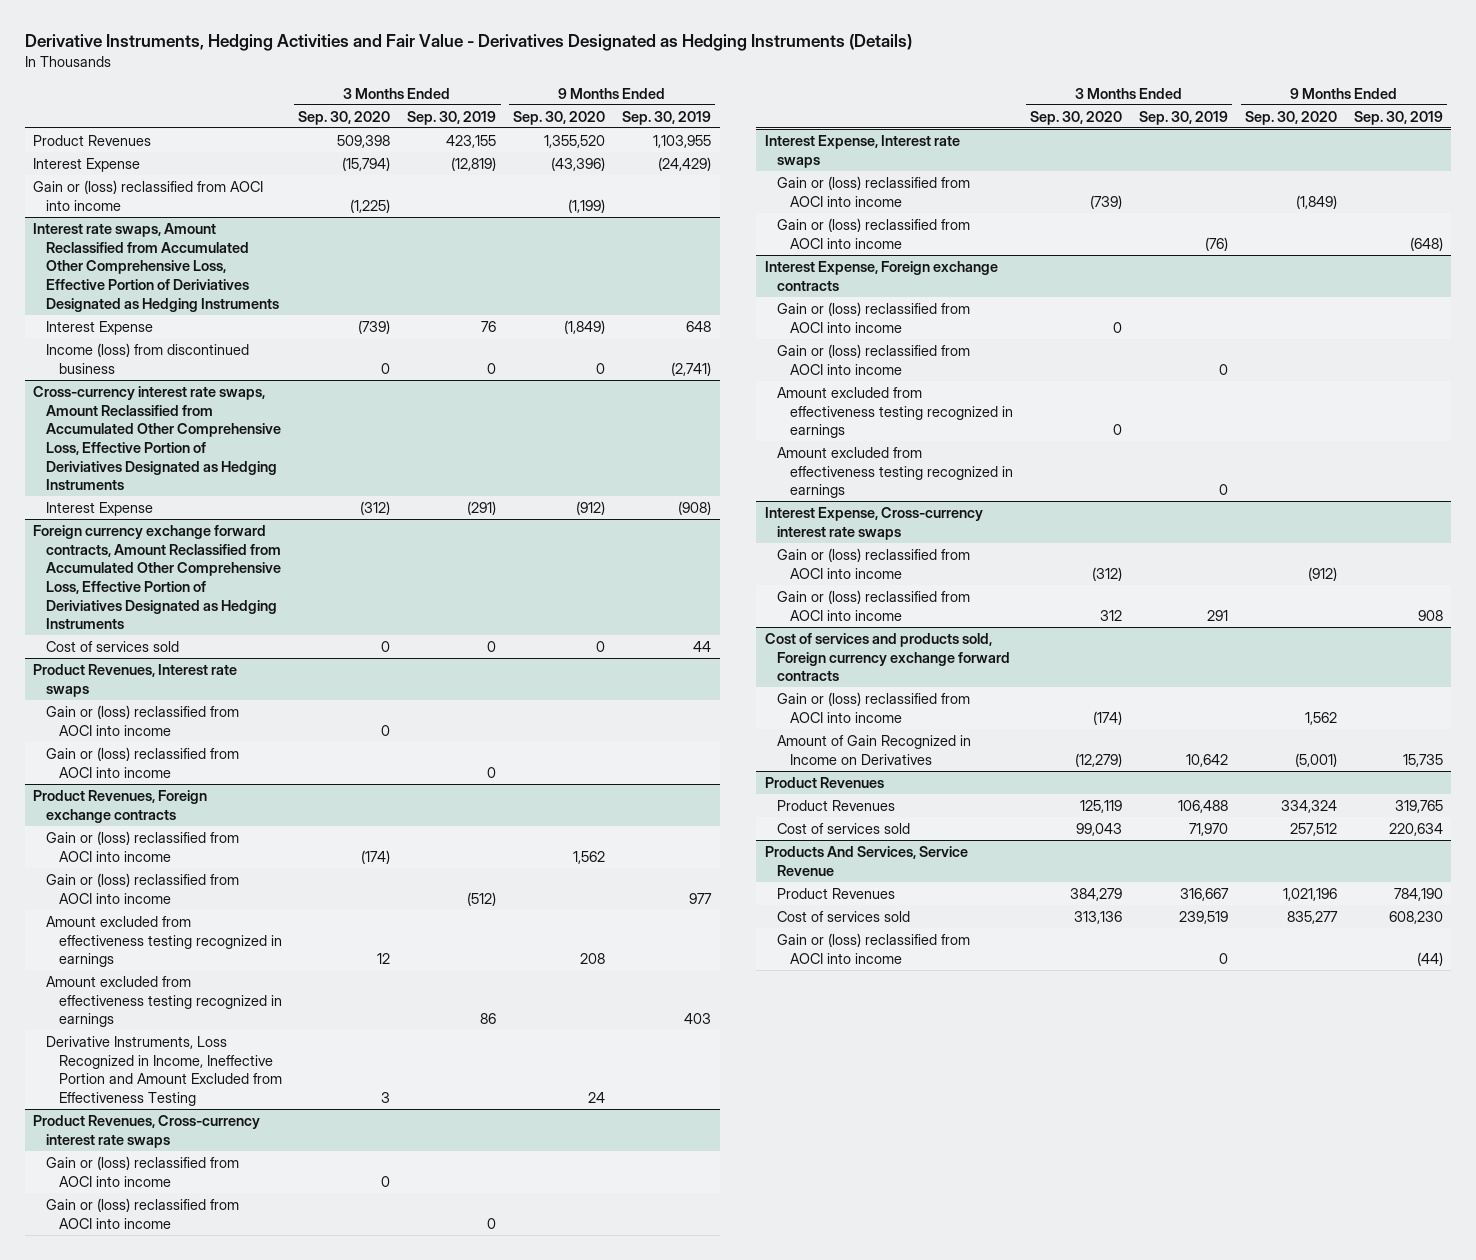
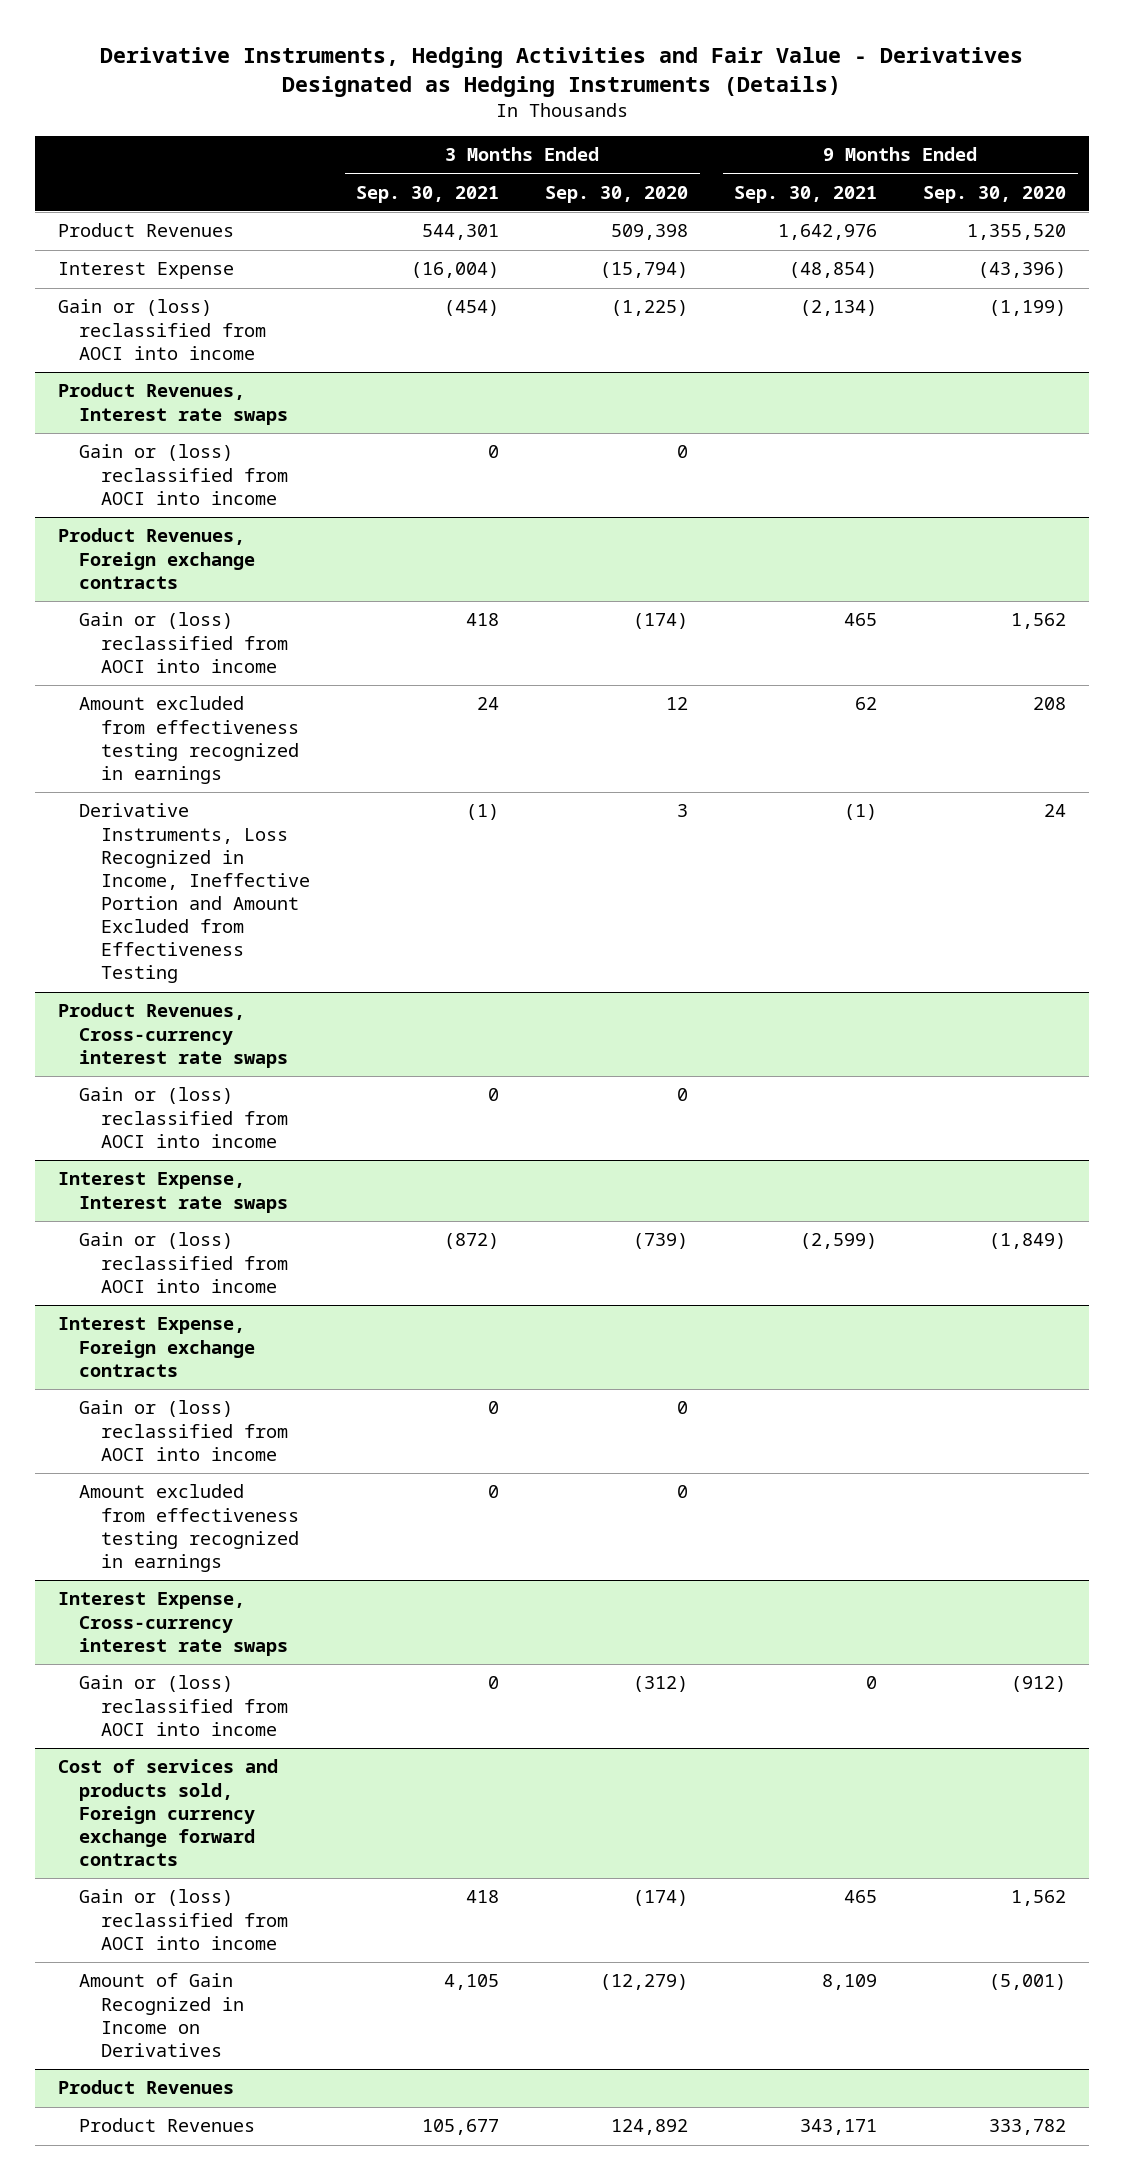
- | 3 Months Ended Sep. 30, 2020 | 3 Months Ended Sep. 30, 2019 | 9 Months Ended Sep. 30, 2020 | 9 Months Ended Sep. 30, 2019
+ | 3 Months Ended Sep. 30, 2021 | 3 Months Ended Sep. 30, 2020 | 9 Months Ended Sep. 30, 2021 | 9 Months Ended Sep. 30, 2020
- Interest rate swaps, Amount Reclassified from Accumulated Other Comprehensive Loss, Effective Portion of Deriviatives Designated as Hedging Instruments
- Interest Expense | (739) | 76 | (1,849) | 648
- Income (loss) from discontinued business | 0 | 0 | 0 | (2,741)
- Cross-currency interest rate swaps, Amount Reclassified from Accumulated Other Comprehensive Loss, Effective Portion of Deriviatives Designated as Hedging Instruments
- Interest Expense | (312) | (291) | (912) | (908)
- Foreign currency exchange forward contracts, Amount Reclassified from Accumulated Other Comprehensive Loss, Effective Portion of Deriviatives Designated as Hedging Instruments
- Cost of services sold | 0 | 0 | 0 | 44
@ Product Revenues, Interest rate swaps
- Gain or (loss) reclassified from AOCI into income | | 0 | |
@ Product Revenues, Foreign exchange contracts
- Gain or (loss) reclassified from AOCI into income | | (512) | | 977
- Amount excluded from effectiveness testing recognized in earnings | | 86 | | 403
@ Product Revenues, Cross-currency interest rate swaps
- Gain or (loss) reclassified from AOCI into income | | 0 | |
@ Interest Expense, Interest rate swaps
- Gain or (loss) reclassified from AOCI into income | | (76) | | (648)
@ Interest Expense, Foreign exchange contracts
- Gain or (loss) reclassified from AOCI into income | | 0 | |
- Amount excluded from effectiveness testing recognized in earnings | | 0 | |
@ Interest Expense, Cross-currency interest rate swaps
- Gain or (loss) reclassified from AOCI into income | 312 | 291 | | 908
@ Product Revenues
- Product Revenues | 125,119 | 106,488 | 334,324 | 319,765
- Cost of services sold | 99,043 | 71,970 | 257,512 | 220,634
- Products And Services, Service Revenue
- Product Revenues | 384,279 | 316,667 | 1,021,196 | 784,190
- Cost of services sold | 313,136 | 239,519 | 835,277 | 608,230
- Gain or (loss) reclassified from AOCI into income | | 0 | | (44)
@ Product Revenues
+ Product Revenues | 105,677 | 124,892 | 343,171 | 333,782

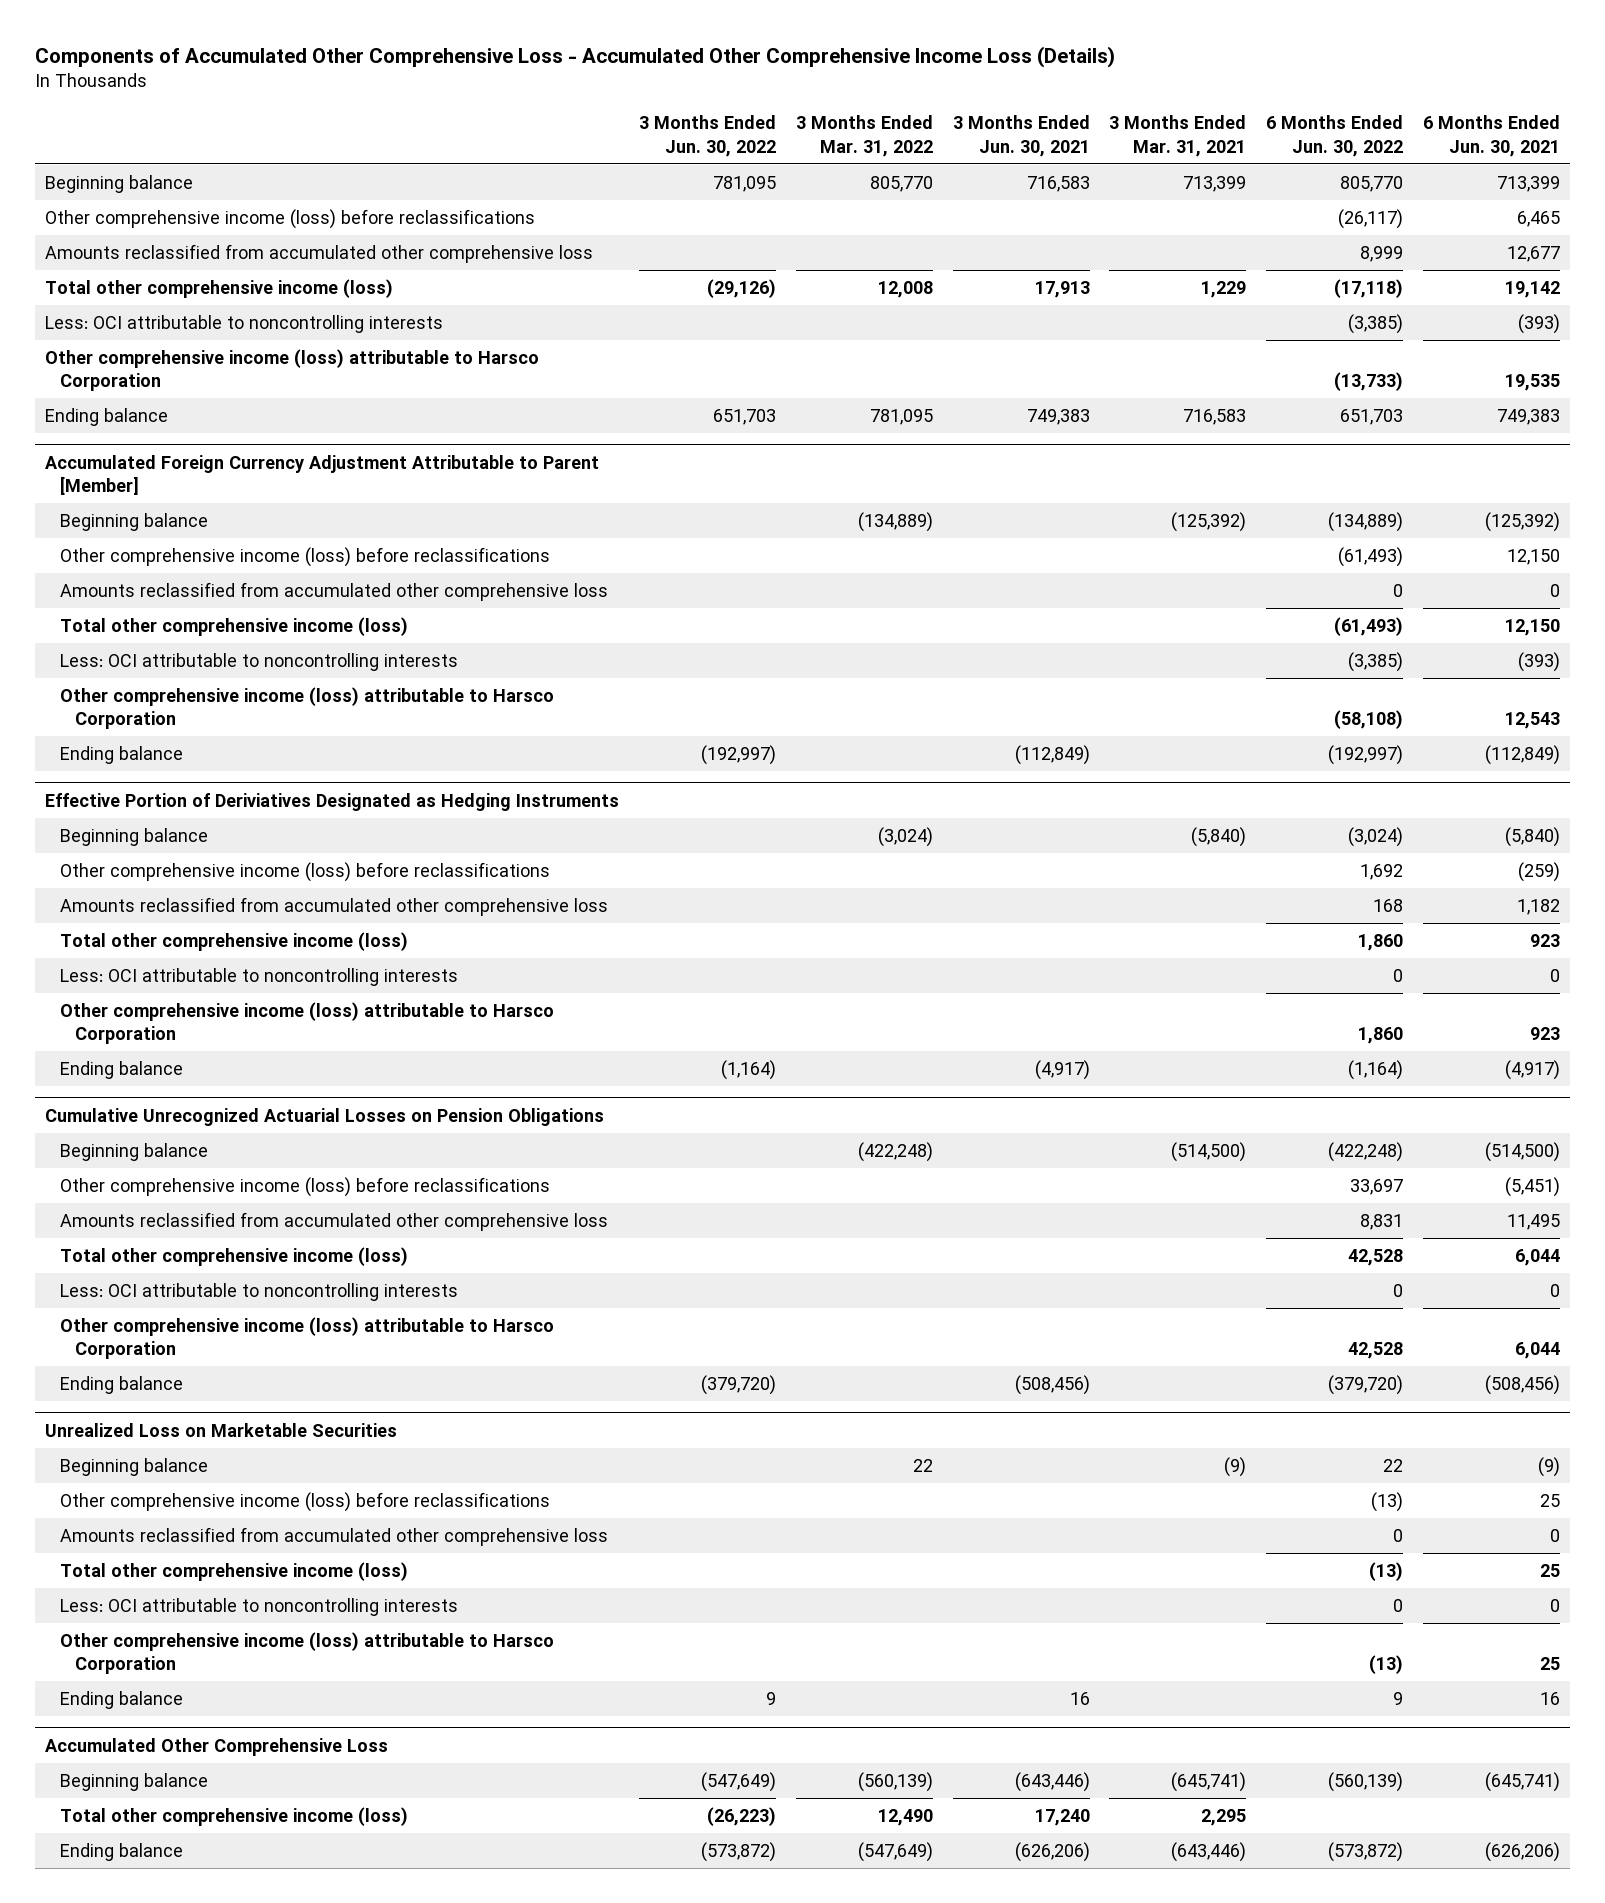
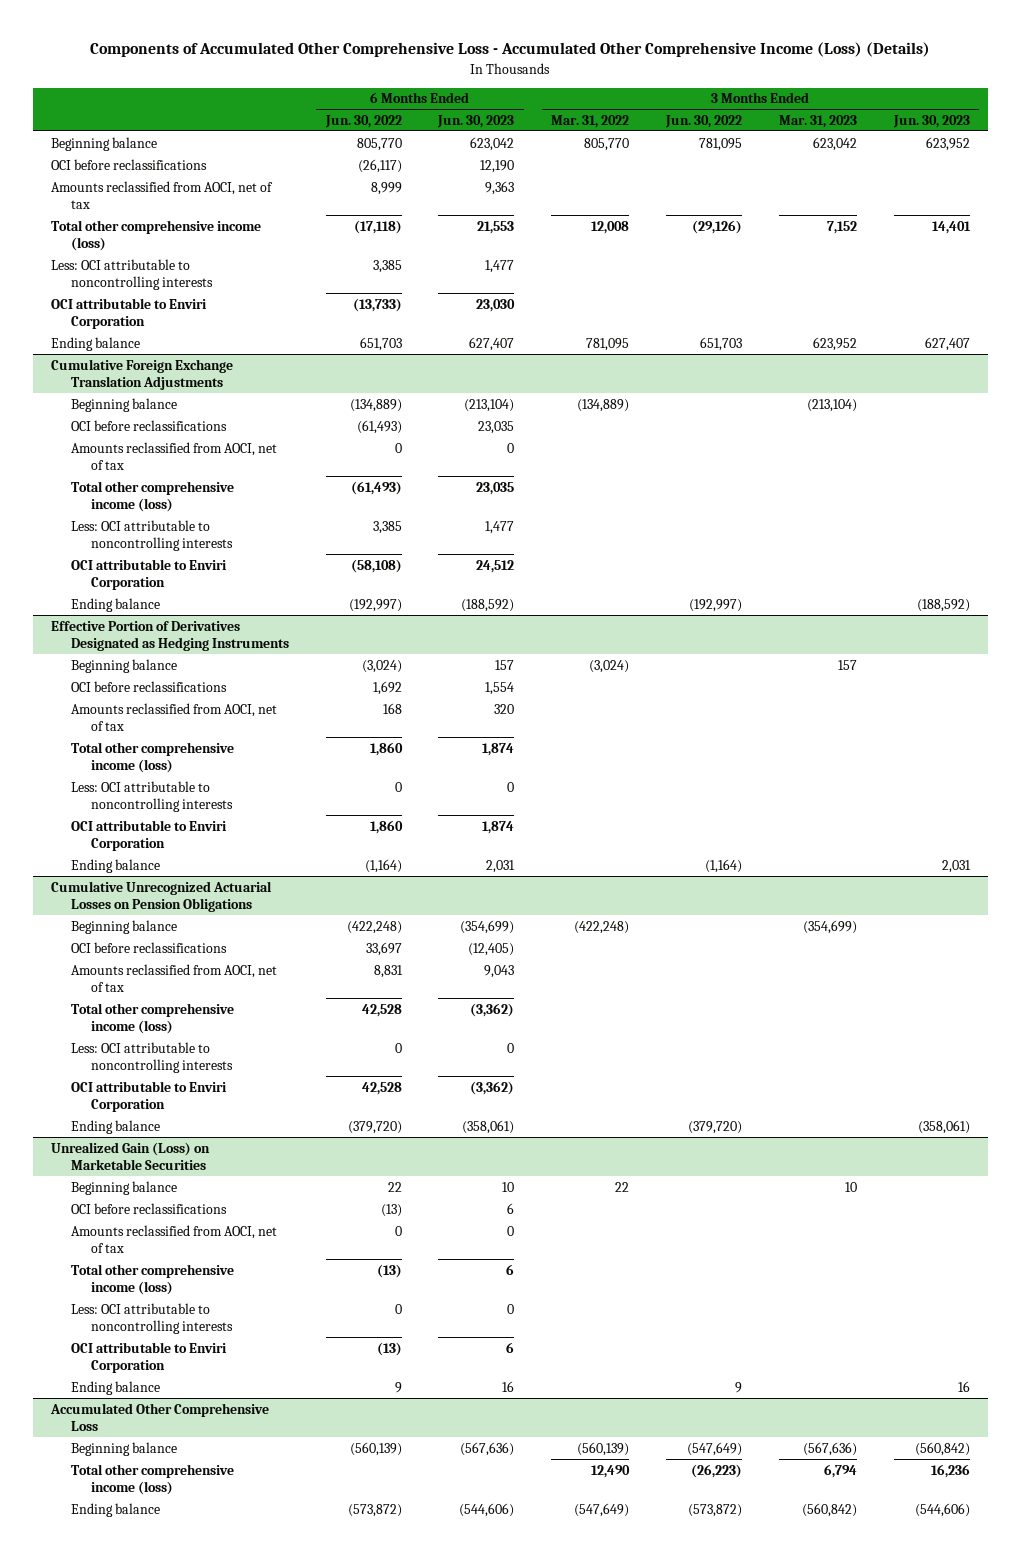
- Components of Accumulated Other Comprehensive Loss - Accumulated Other Comprehensive Income Loss (Details)
+ Components of Accumulated Other Comprehensive Loss - Accumulated Other Comprehensive Income (Loss) (Details)
- | 3 Months Ended Jun. 30, 2022 | 3 Months Ended Mar. 31, 2022 | 3 Months Ended Jun. 30, 2021 | 3 Months Ended Mar. 31, 2021 | 6 Months Ended Jun. 30, 2022 | 6 Months Ended Jun. 30, 2021
+ | 6 Months Ended Jun. 30, 2022 | 6 Months Ended Jun. 30, 2023 | 3 Months Ended Mar. 31, 2022 | 3 Months Ended Jun. 30, 2022 | 3 Months Ended Mar. 31, 2023 | 3 Months Ended Jun. 30, 2023
- Other comprehensive income (loss) before reclassifications | | | | | (26,117) | 6,465
- Amounts reclassified from accumulated other comprehensive loss | | | | | 8,999 | 12,677
+ OCI before reclassifications | (26,117) | 12,190 | | | |
+ Amounts reclassified from AOCI, net of tax | 8,999 | 9,363 | | | |
- Less: OCI attributable to noncontrolling interests | | | | | (3,385) | (393)
- Other comprehensive income (loss) attributable to Harsco Corporation | | | | | (13,733) | 19,535
+ Less: OCI attributable to noncontrolling interests | 3,385 | 1,477 | | | |
+ OCI attributable to Enviri Corporation | (13,733) | 23,030 | | | |
- Accumulated Foreign Currency Adjustment Attributable to Parent [Member]
+ Cumulative Foreign Exchange Translation Adjustments
- Other comprehensive income (loss) before reclassifications | | | | | (61,493) | 12,150
- Amounts reclassified from accumulated other comprehensive loss | | | | | 0 | 0
+ OCI before reclassifications | (61,493) | 23,035 | | | |
+ Amounts reclassified from AOCI, net of tax | 0 | 0 | | | |
- Less: OCI attributable to noncontrolling interests | | | | | (3,385) | (393)
- Other comprehensive income (loss) attributable to Harsco Corporation | | | | | (58,108) | 12,543
+ Less: OCI attributable to noncontrolling interests | 3,385 | 1,477 | | | |
+ OCI attributable to Enviri Corporation | (58,108) | 24,512 | | | |
- Effective Portion of Deriviatives Designated as Hedging Instruments
+ Effective Portion of Derivatives Designated as Hedging Instruments
- Other comprehensive income (loss) before reclassifications | | | | | 1,692 | (259)
- Amounts reclassified from accumulated other comprehensive loss | | | | | 168 | 1,182
+ OCI before reclassifications | 1,692 | 1,554 | | | |
+ Amounts reclassified from AOCI, net of tax | 168 | 320 | | | |
- Other comprehensive income (loss) attributable to Harsco Corporation | | | | | 1,860 | 923
+ OCI attributable to Enviri Corporation | 1,860 | 1,874 | | | |
@ Cumulative Unrecognized Actuarial Losses on Pension Obligations
- Other comprehensive income (loss) before reclassifications | | | | | 33,697 | (5,451)
- Amounts reclassified from accumulated other comprehensive loss | | | | | 8,831 | 11,495
+ OCI before reclassifications | 33,697 | (12,405) | | | |
+ Amounts reclassified from AOCI, net of tax | 8,831 | 9,043 | | | |
- Other comprehensive income (loss) attributable to Harsco Corporation | | | | | 42,528 | 6,044
+ OCI attributable to Enviri Corporation | 42,528 | (3,362) | | | |
- Unrealized Loss on Marketable Securities
+ Unrealized Gain (Loss) on Marketable Securities
- Other comprehensive income (loss) before reclassifications | | | | | (13) | 25
- Amounts reclassified from accumulated other comprehensive loss | | | | | 0 | 0
+ OCI before reclassifications | (13) | 6 | | | |
+ Amounts reclassified from AOCI, net of tax | 0 | 0 | | | |
- Other comprehensive income (loss) attributable to Harsco Corporation | | | | | (13) | 25
+ OCI attributable to Enviri Corporation | (13) | 6 | | | |

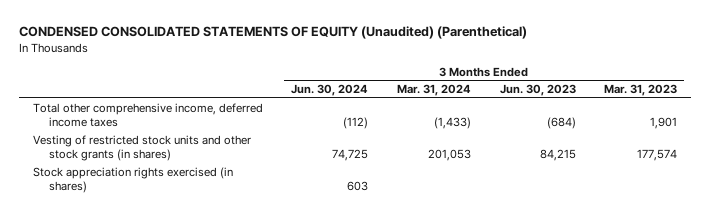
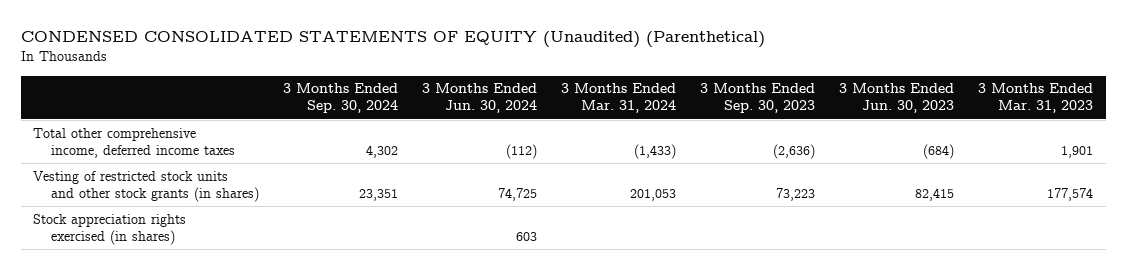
- | 3 Months Ended Jun. 30, 2024 | 3 Months Ended Mar. 31, 2024 | 3 Months Ended Jun. 30, 2023 | 3 Months Ended Mar. 31, 2023
+ | 3 Months Ended Sep. 30, 2024 | 3 Months Ended Jun. 30, 2024 | 3 Months Ended Mar. 31, 2024 | 3 Months Ended Sep. 30, 2023 | 3 Months Ended Jun. 30, 2023 | 3 Months Ended Mar. 31, 2023
- Vesting of restricted stock units and other stock grants (in shares) | 74,725 | 201,053 | 84,215 | 177,574
+ Vesting of restricted stock units and other stock grants (in shares) | 23,351 | 74,725 | 201,053 | 73,223 | 82,415 | 177,574

